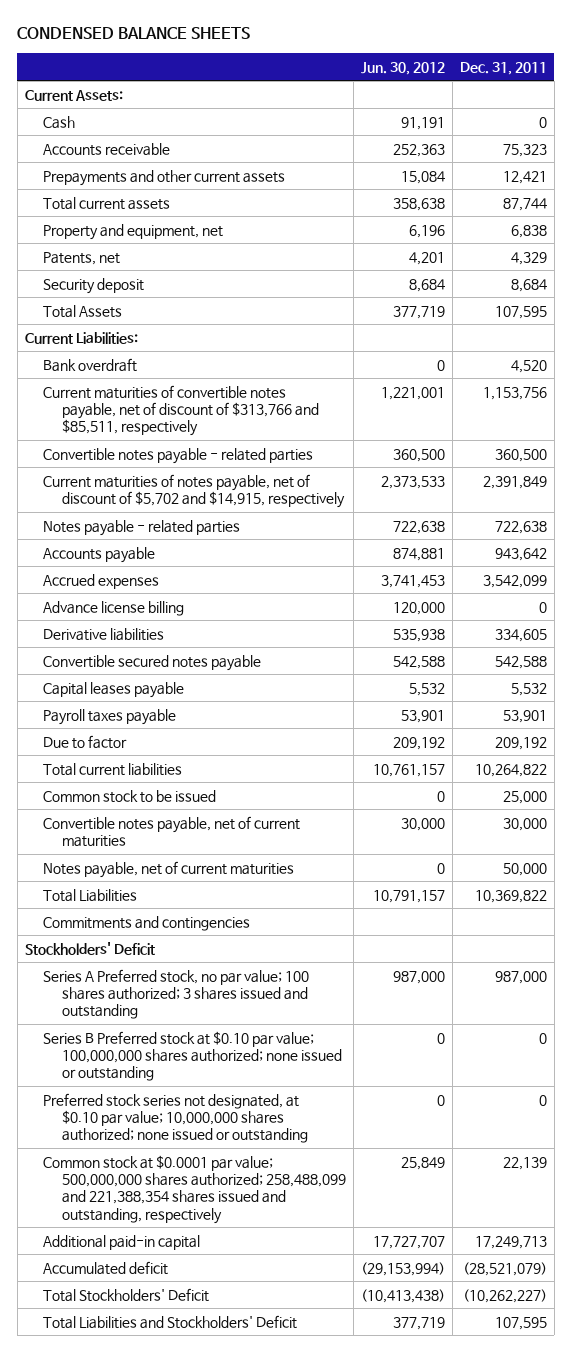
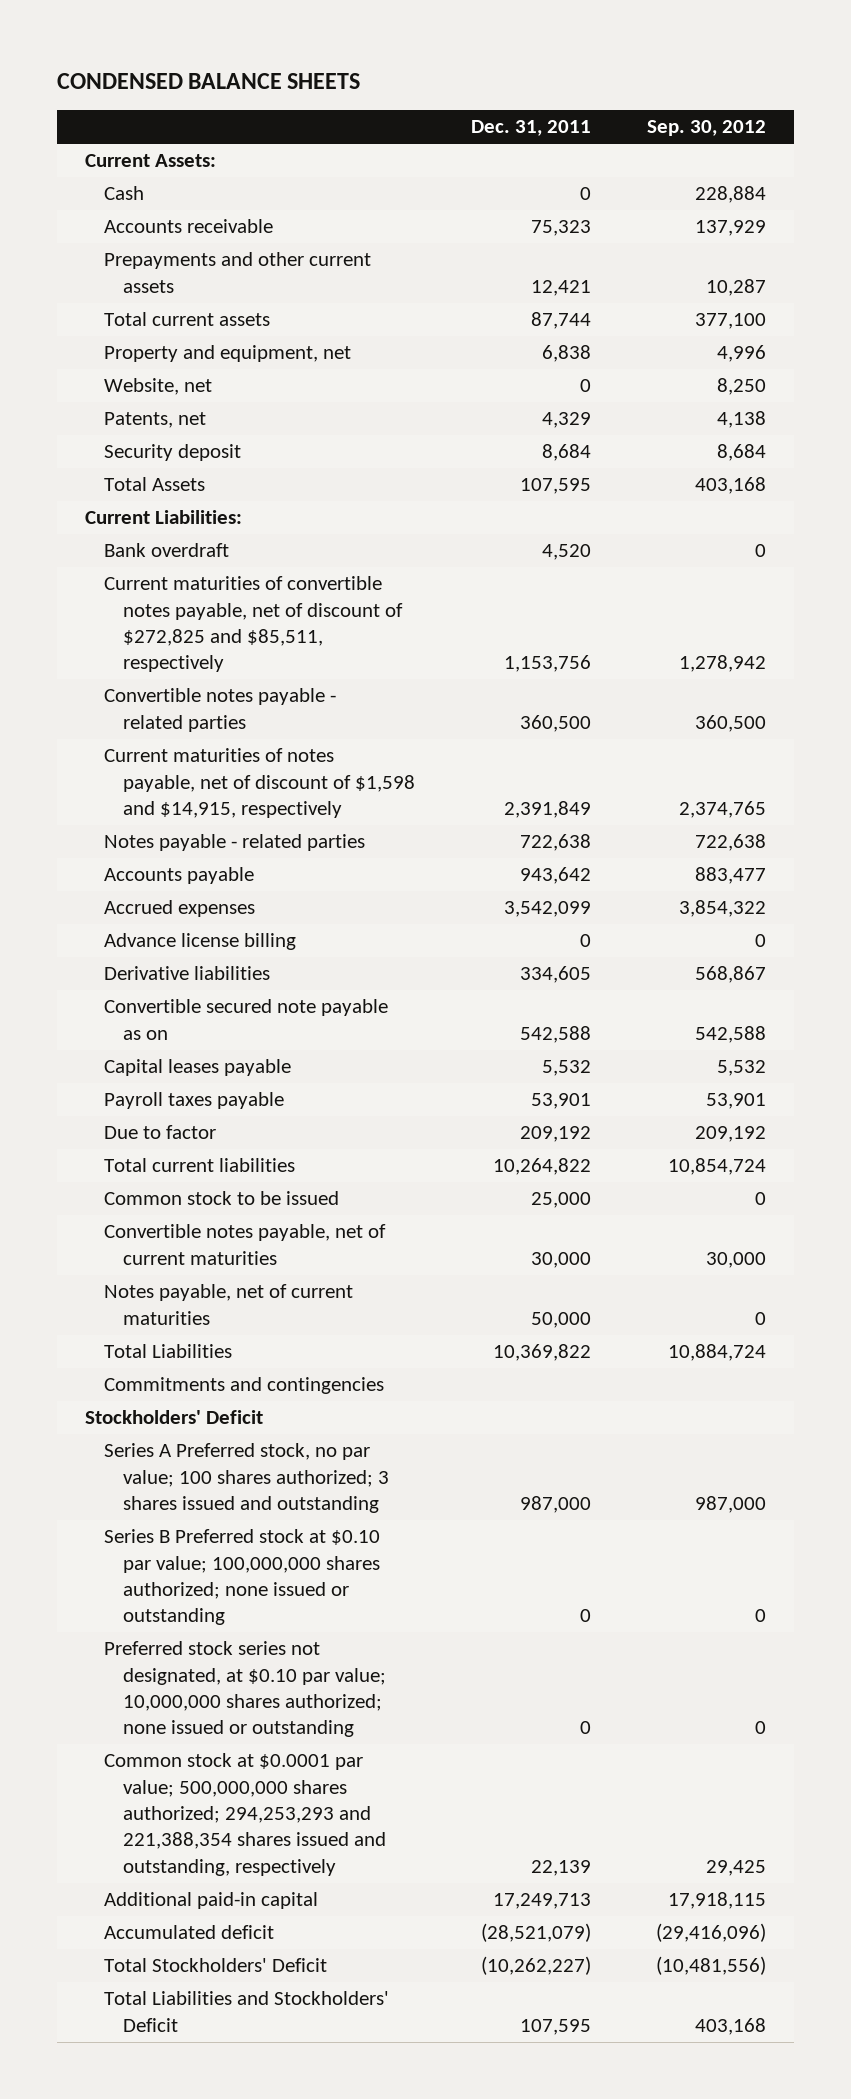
- | Jun. 30, 2012 | Dec. 31, 2011
+ | Dec. 31, 2011 | Sep. 30, 2012
+ Website, net | 0 | 8,250
- Current maturities of convertible notes payable, net of discount of $313,766 and $85,511, respectively | 1,221,001 | 1,153,756
+ Current maturities of convertible notes payable, net of discount of $272,825 and $85,511, respectively | 1,153,756 | 1,278,942
- Current maturities of notes payable, net of discount of $5,702 and $14,915, respectively | 2,373,533 | 2,391,849
+ Current maturities of notes payable, net of discount of $1,598 and $14,915, respectively | 2,391,849 | 2,374,765
- Convertible secured notes payable | 542,588 | 542,588
+ Convertible secured note payable as on | 542,588 | 542,588
- Common stock at $0.0001 par value; 500,000,000 shares authorized; 258,488,099 and 221,388,354 shares issued and outstanding, respectively | 25,849 | 22,139
+ Common stock at $0.0001 par value; 500,000,000 shares authorized; 294,253,293 and 221,388,354 shares issued and outstanding, respectively | 22,139 | 29,425

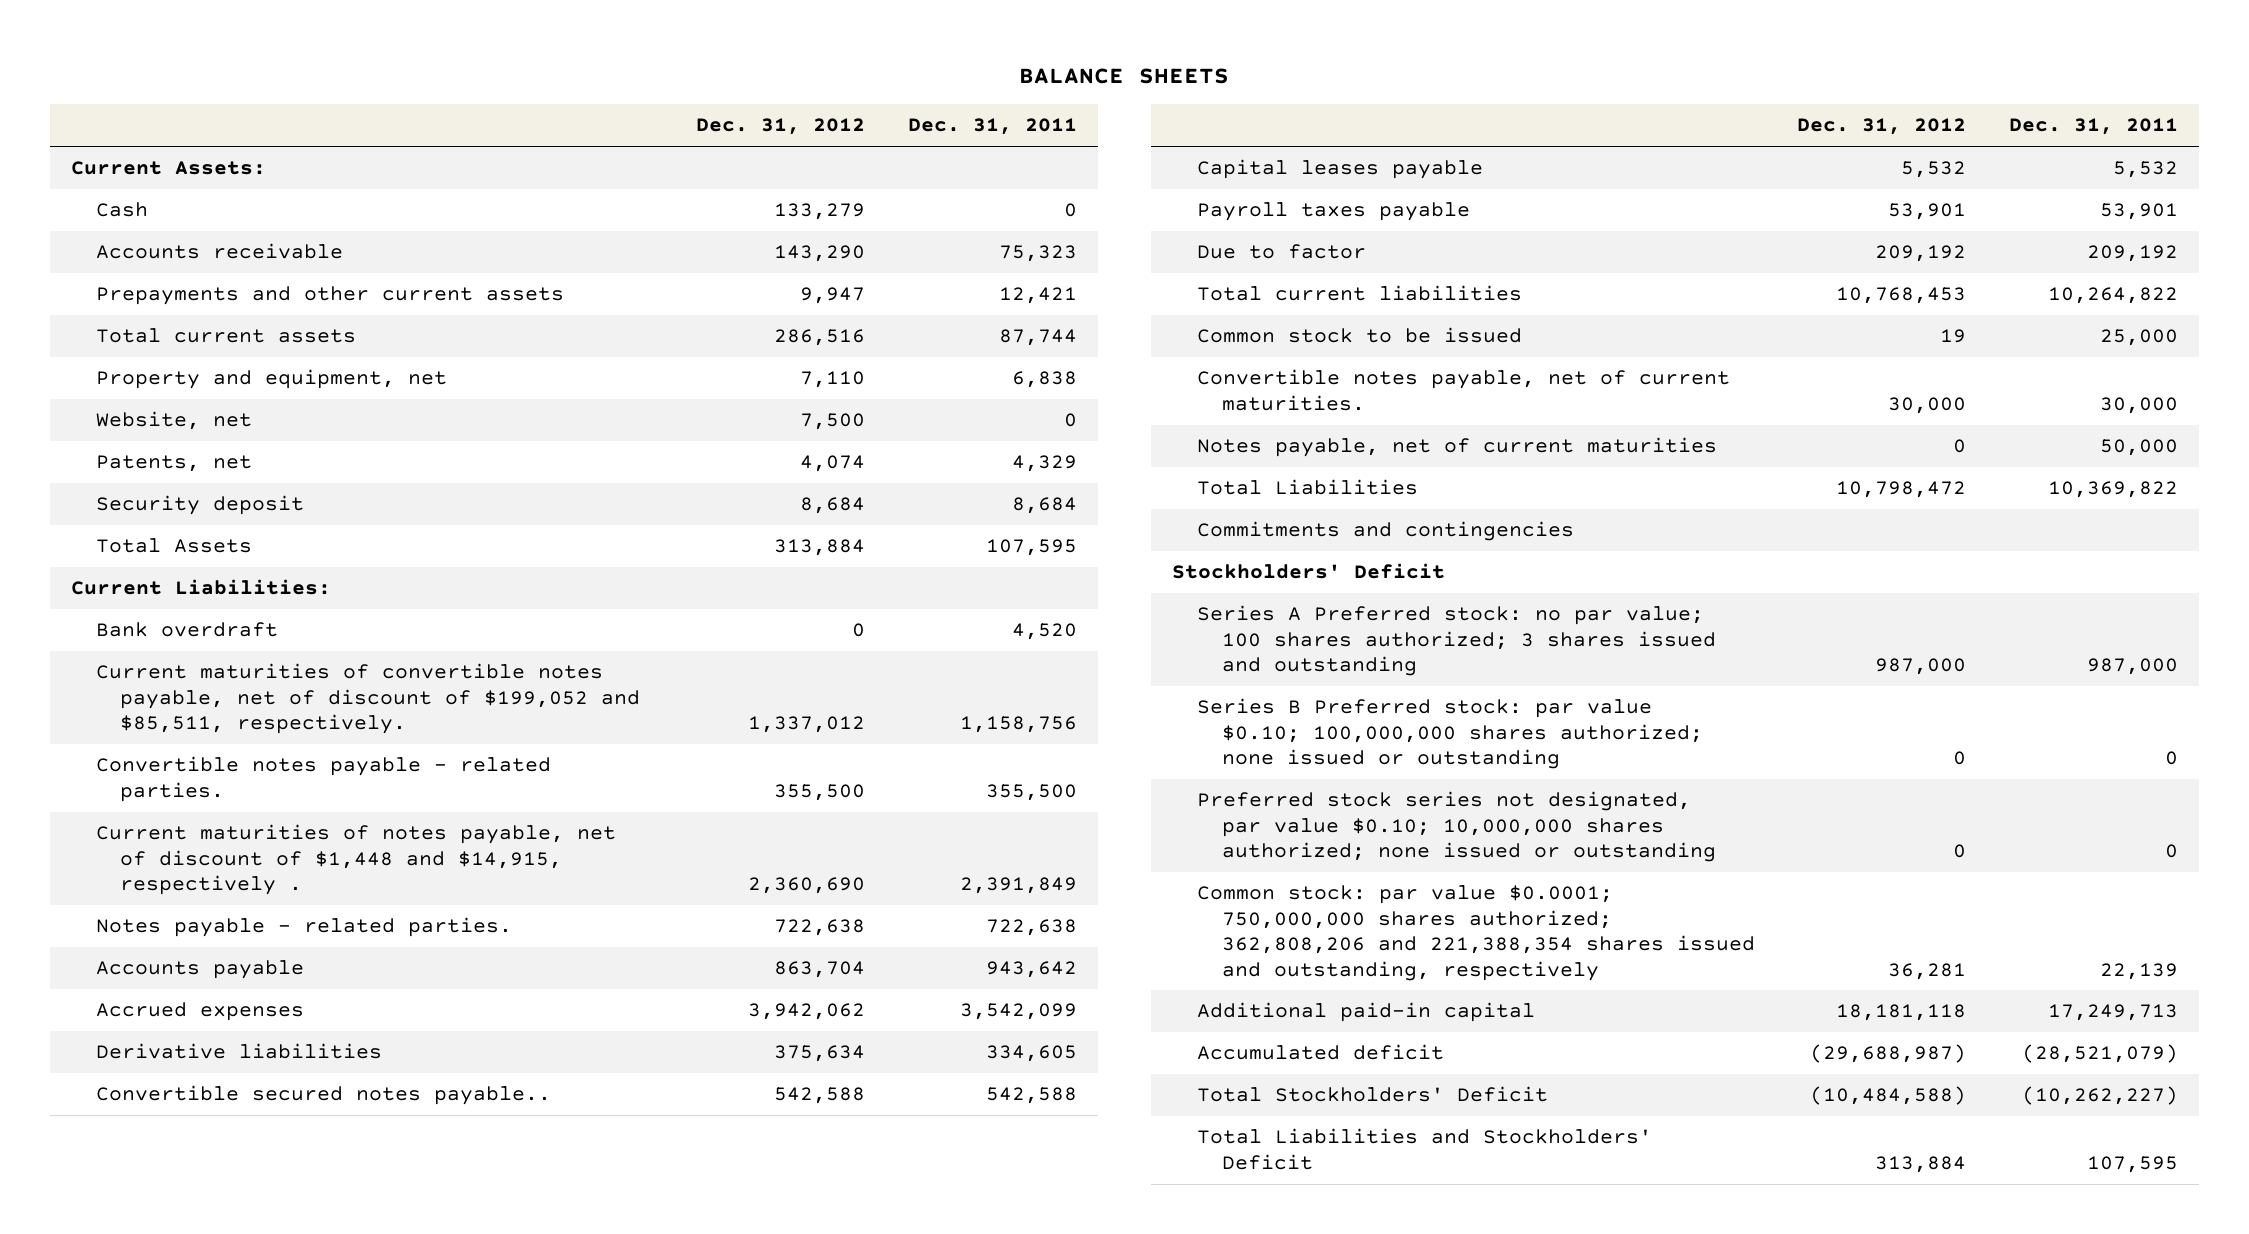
- CONDENSED BALANCE SHEETS
+ BALANCE SHEETS
- | Dec. 31, 2011 | Sep. 30, 2012
+ | Dec. 31, 2012 | Dec. 31, 2011
- Current maturities of convertible notes payable, net of discount of $272,825 and $85,511, respectively | 1,153,756 | 1,278,942
- Convertible notes payable - related parties | 360,500 | 360,500
- Current maturities of notes payable, net of discount of $1,598 and $14,915, respectively | 2,391,849 | 2,374,765
- Notes payable - related parties | 722,638 | 722,638
+ Current maturities of convertible notes payable, net of discount of $199,052 and $85,511, respectively. | 1,337,012 | 1,158,756
+ Convertible notes payable - related parties. | 355,500 | 355,500
+ Current maturities of notes payable, net of discount of $1,448 and $14,915, respectively . | 2,360,690 | 2,391,849
+ Notes payable - related parties. | 722,638 | 722,638
- Advance license billing | 0 | 0
- Convertible secured note payable as on | 542,588 | 542,588
+ Convertible secured notes payable.. | 542,588 | 542,588
- Convertible notes payable, net of current maturities | 30,000 | 30,000
+ Convertible notes payable, net of current maturities. | 30,000 | 30,000
- Series A Preferred stock, no par value; 100 shares authorized; 3 shares issued and outstanding | 987,000 | 987,000
- Series B Preferred stock at $0.10 par value; 100,000,000 shares authorized; none issued or outstanding | 0 | 0
- Preferred stock series not designated, at $0.10 par value; 10,000,000 shares authorized; none issued or outstanding | 0 | 0
- Common stock at $0.0001 par value; 500,000,000 shares authorized; 294,253,293 and 221,388,354 shares issued and outstanding, respectively | 22,139 | 29,425
+ Series A Preferred stock: no par value; 100 shares authorized; 3 shares issued and outstanding | 987,000 | 987,000
+ Series B Preferred stock: par value $0.10; 100,000,000 shares authorized; none issued or outstanding | 0 | 0
+ Preferred stock series not designated, par value $0.10; 10,000,000 shares authorized; none issued or outstanding | 0 | 0
+ Common stock: par value $0.0001; 750,000,000 shares authorized; 362,808,206 and 221,388,354 shares issued and outstanding, respectively | 36,281 | 22,139

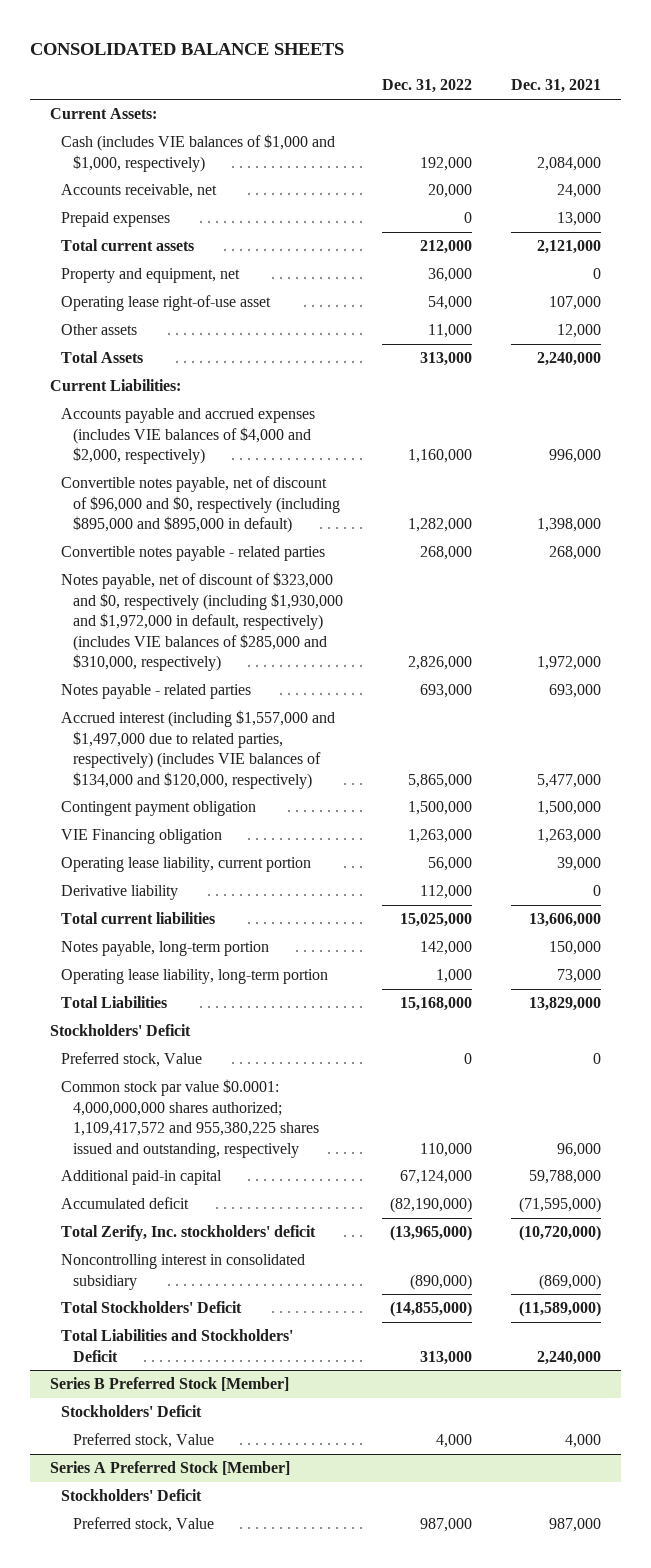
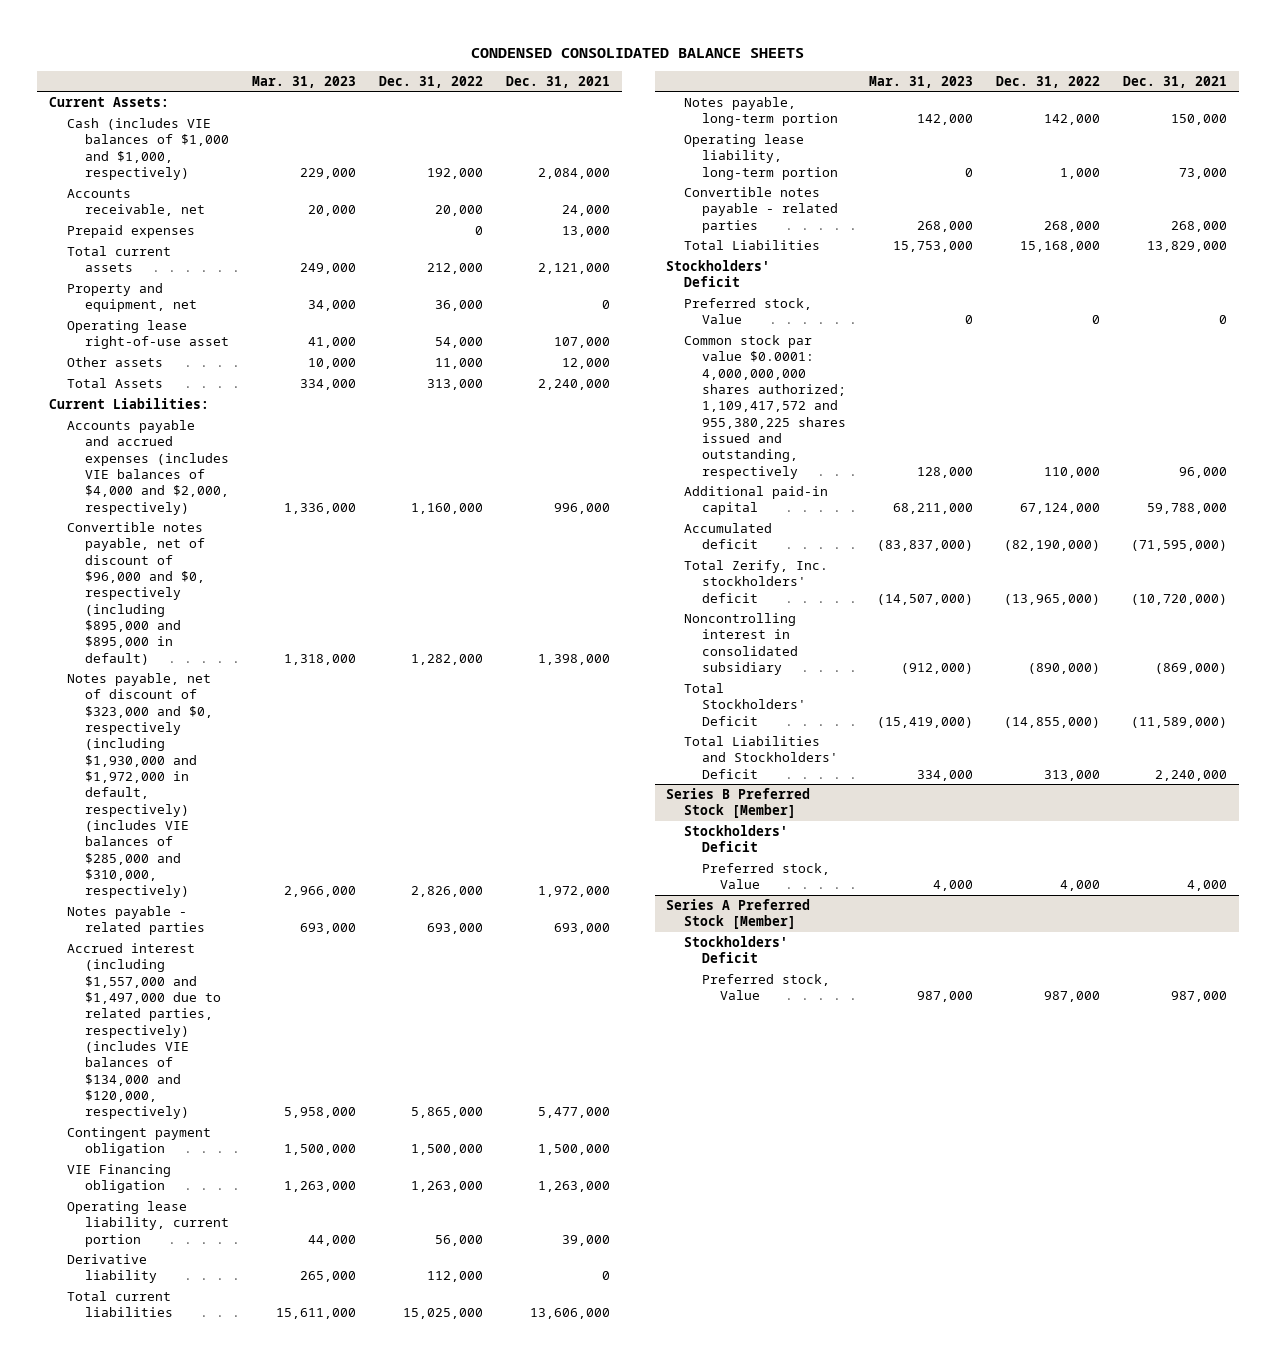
- CONSOLIDATED BALANCE SHEETS
+ CONDENSED CONSOLIDATED BALANCE SHEETS
- | Dec. 31, 2022 | Dec. 31, 2021
+ | Mar. 31, 2023 | Dec. 31, 2022 | Dec. 31, 2021
moved down: Convertible notes payable - related parties | 268,000 | 268,000 | 268,000

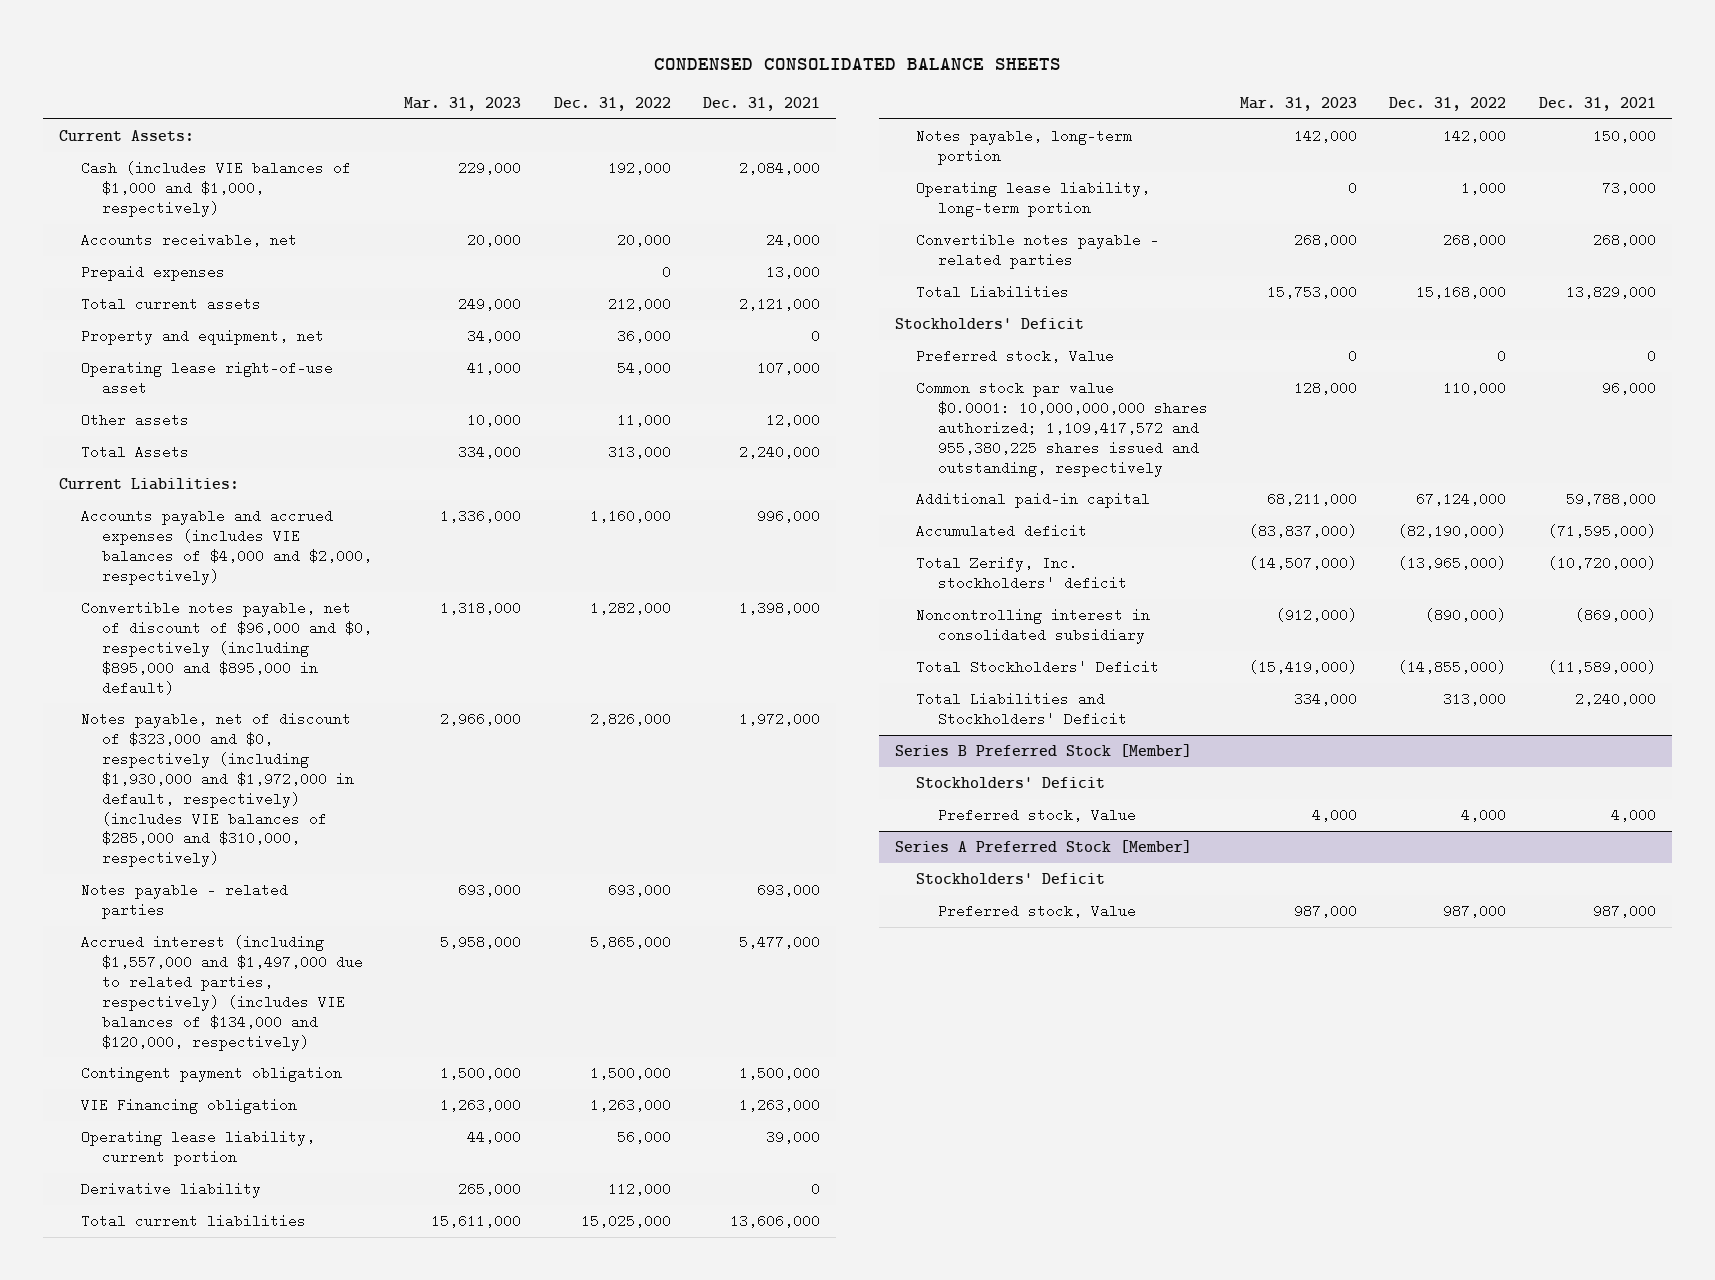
- Common stock par value $0.0001: 4,000,000,000 shares authorized; 1,109,417,572 and 955,380,225 shares issued and outstanding, respectively | 128,000 | 110,000 | 96,000
+ Common stock par value $0.0001: 10,000,000,000 shares authorized; 1,109,417,572 and 955,380,225 shares issued and outstanding, respectively | 128,000 | 110,000 | 96,000

